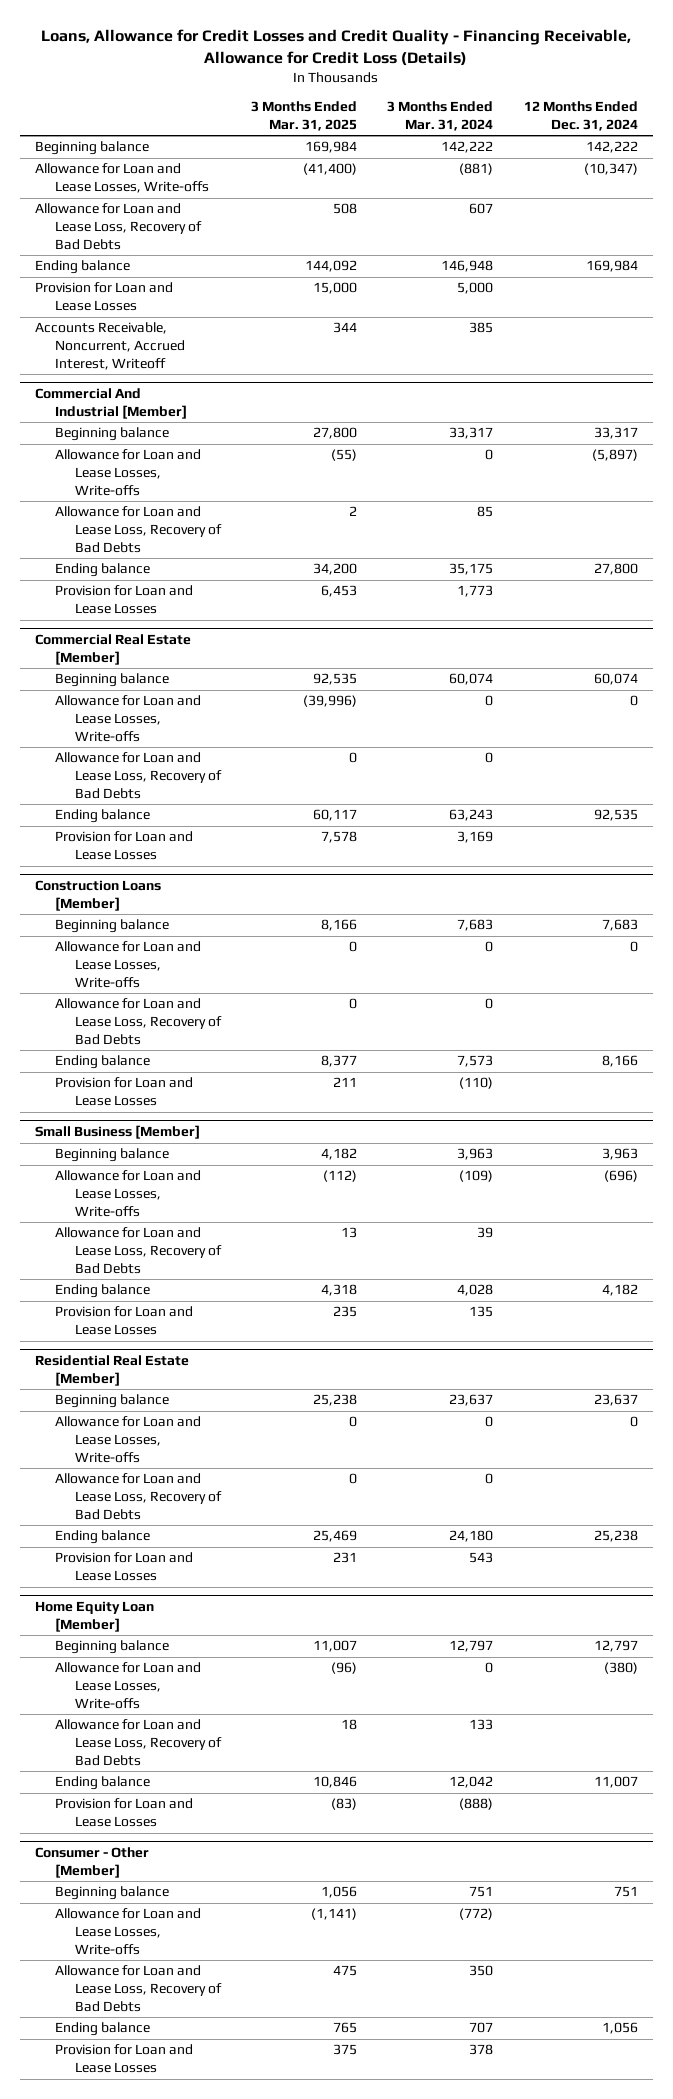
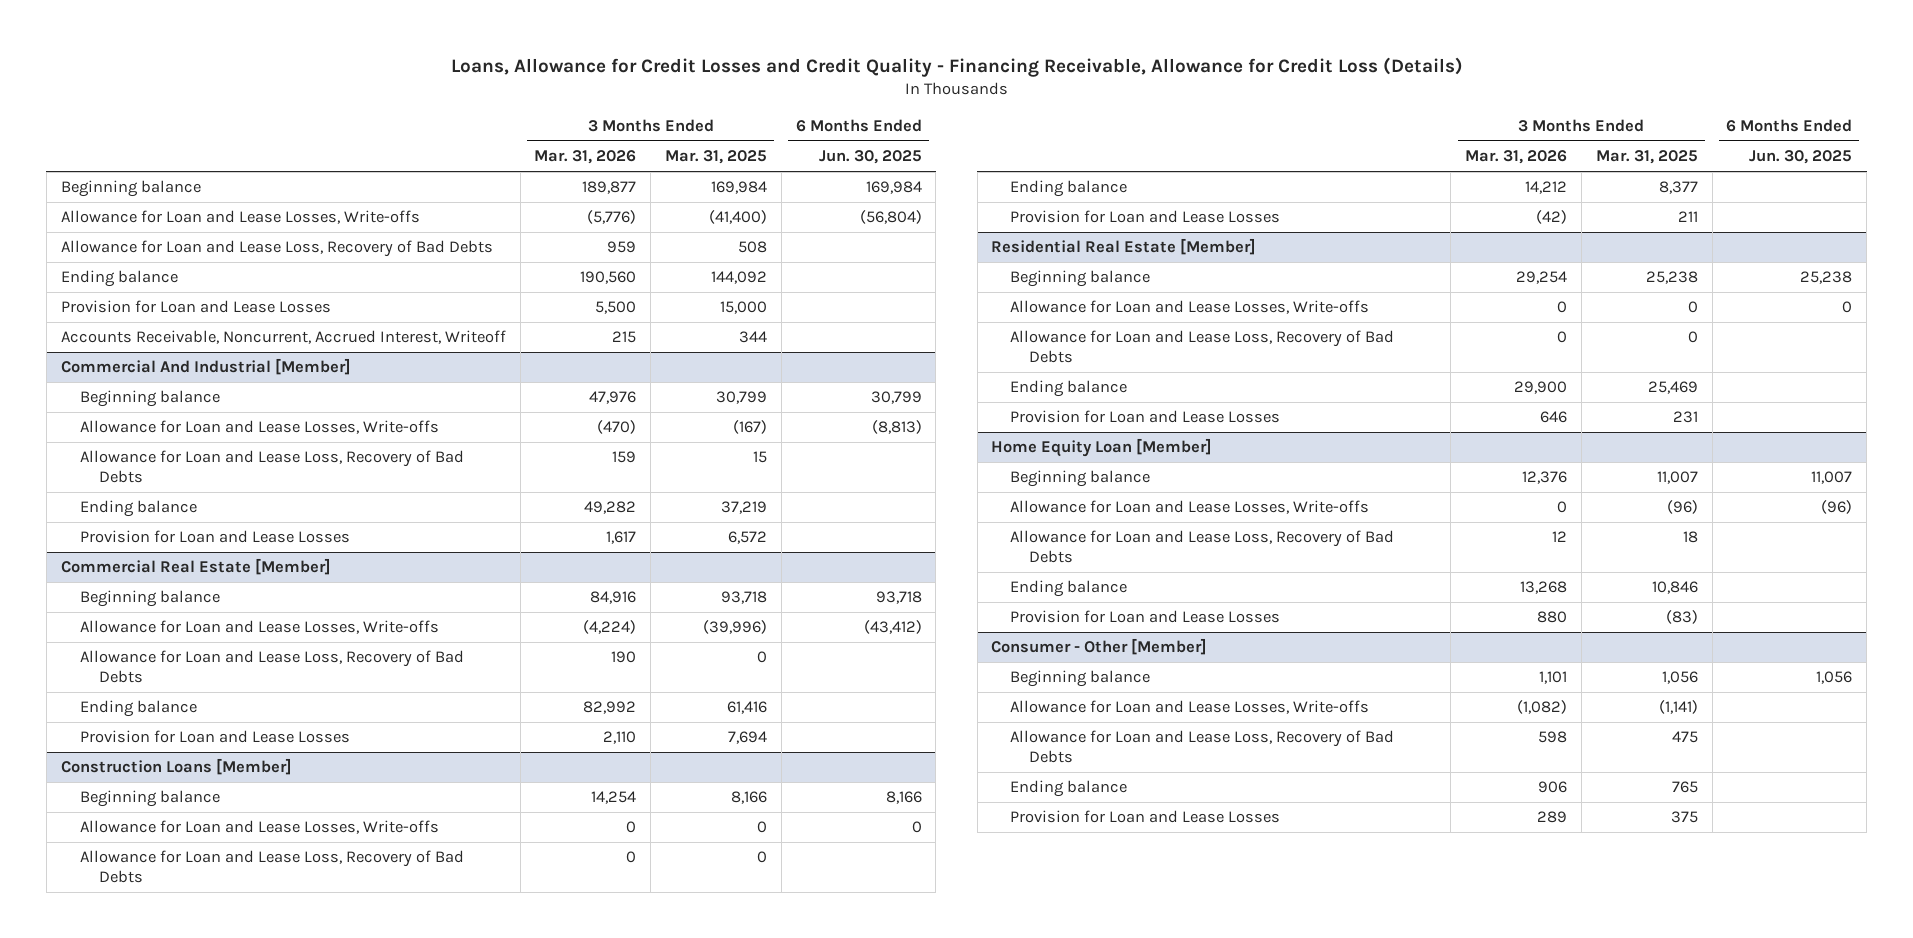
- | 3 Months Ended Mar. 31, 2025 | 3 Months Ended Mar. 31, 2024 | 12 Months Ended Dec. 31, 2024
+ | 3 Months Ended Mar. 31, 2026 | 3 Months Ended Mar. 31, 2025 | 6 Months Ended Jun. 30, 2025
@ Commercial And Industrial [Member]
- Beginning balance | 27,800 | 33,317 | 33,317
- Allowance for Loan and Lease Losses, Write-offs | (55) | 0 | (5,897)
- Allowance for Loan and Lease Loss, Recovery of Bad Debts | 2 | 85 |
- Ending balance | 34,200 | 35,175 | 27,800
- Provision for Loan and Lease Losses | 6,453 | 1,773 |
+ Beginning balance | 47,976 | 30,799 | 30,799
+ Allowance for Loan and Lease Losses, Write-offs | (470) | (167) | (8,813)
+ Allowance for Loan and Lease Loss, Recovery of Bad Debts | 159 | 15 |
+ Ending balance | 49,282 | 37,219 |
+ Provision for Loan and Lease Losses | 1,617 | 6,572 |
@ Commercial Real Estate [Member]
- Beginning balance | 92,535 | 60,074 | 60,074
+ Beginning balance | 84,916 | 93,718 | 93,718
- Ending balance | 60,117 | 63,243 | 92,535
- Provision for Loan and Lease Losses | 7,578 | 3,169 |
+ Ending balance | 82,992 | 61,416 |
+ Provision for Loan and Lease Losses | 2,110 | 7,694 |
- Small Business [Member]
- Beginning balance | 4,182 | 3,963 | 3,963
- Allowance for Loan and Lease Losses, Write-offs | (112) | (109) | (696)
- Allowance for Loan and Lease Loss, Recovery of Bad Debts | 13 | 39 |
- Ending balance | 4,318 | 4,028 | 4,182
- Provision for Loan and Lease Losses | 235 | 135 |

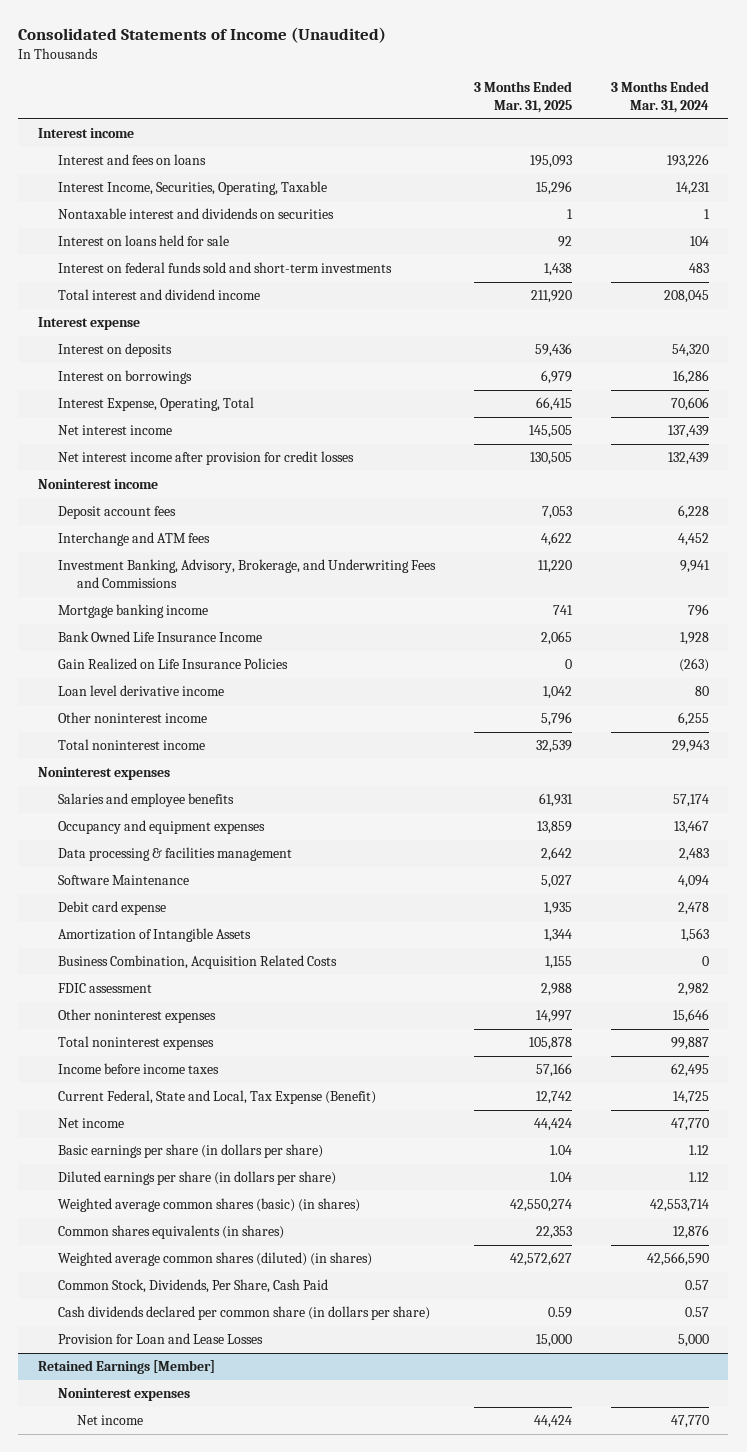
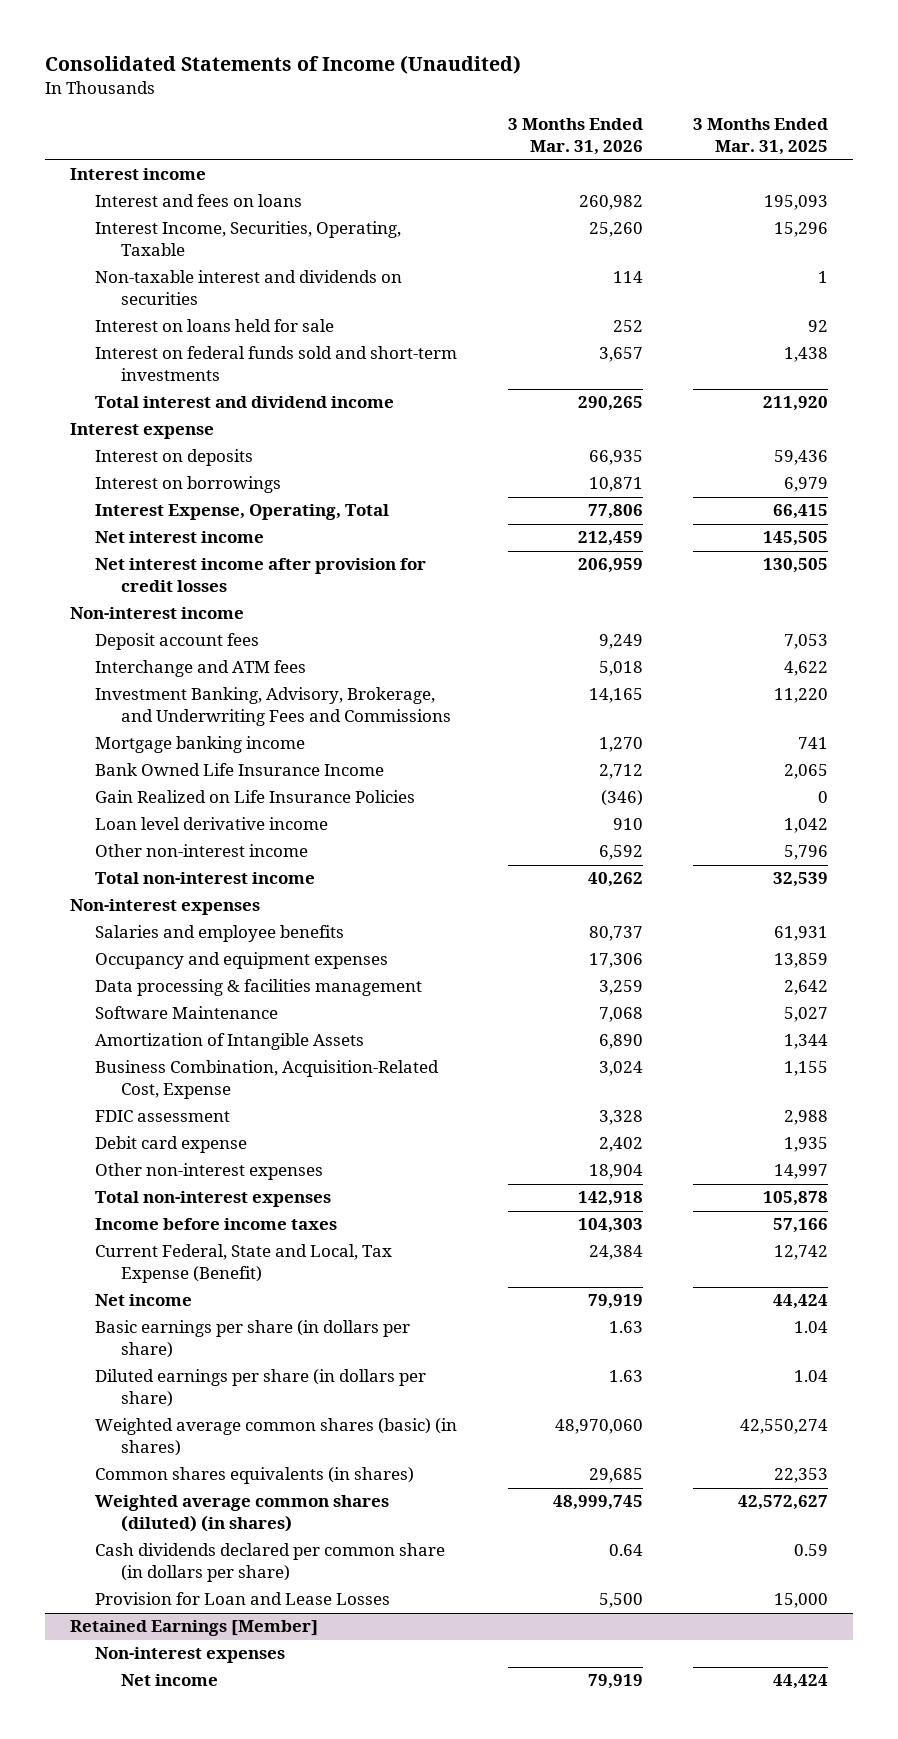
- | 3 Months Ended Mar. 31, 2025 | 3 Months Ended Mar. 31, 2024
+ | 3 Months Ended Mar. 31, 2026 | 3 Months Ended Mar. 31, 2025
- Nontaxable interest and dividends on securities | 1 | 1
+ Non-taxable interest and dividends on securities | 114 | 1
- Noninterest income
+ Non-interest income
- Other noninterest income | 5,796 | 6,255
- Total noninterest income | 32,539 | 29,943
- Noninterest expenses
+ Other non-interest income | 6,592 | 5,796
+ Total non-interest income | 40,262 | 32,539
+ Non-interest expenses
- Business Combination, Acquisition Related Costs | 1,155 | 0
+ Business Combination, Acquisition-Related Cost, Expense | 3,024 | 1,155
- Other noninterest expenses | 14,997 | 15,646
- Total noninterest expenses | 105,878 | 99,887
moved down: Debit card expense | 2,402 | 1,935
+ Other non-interest expenses | 18,904 | 14,997
+ Total non-interest expenses | 142,918 | 105,878
- Common Stock, Dividends, Per Share, Cash Paid | | 0.57
@ Retained Earnings [Member]
- Noninterest expenses
+ Non-interest expenses

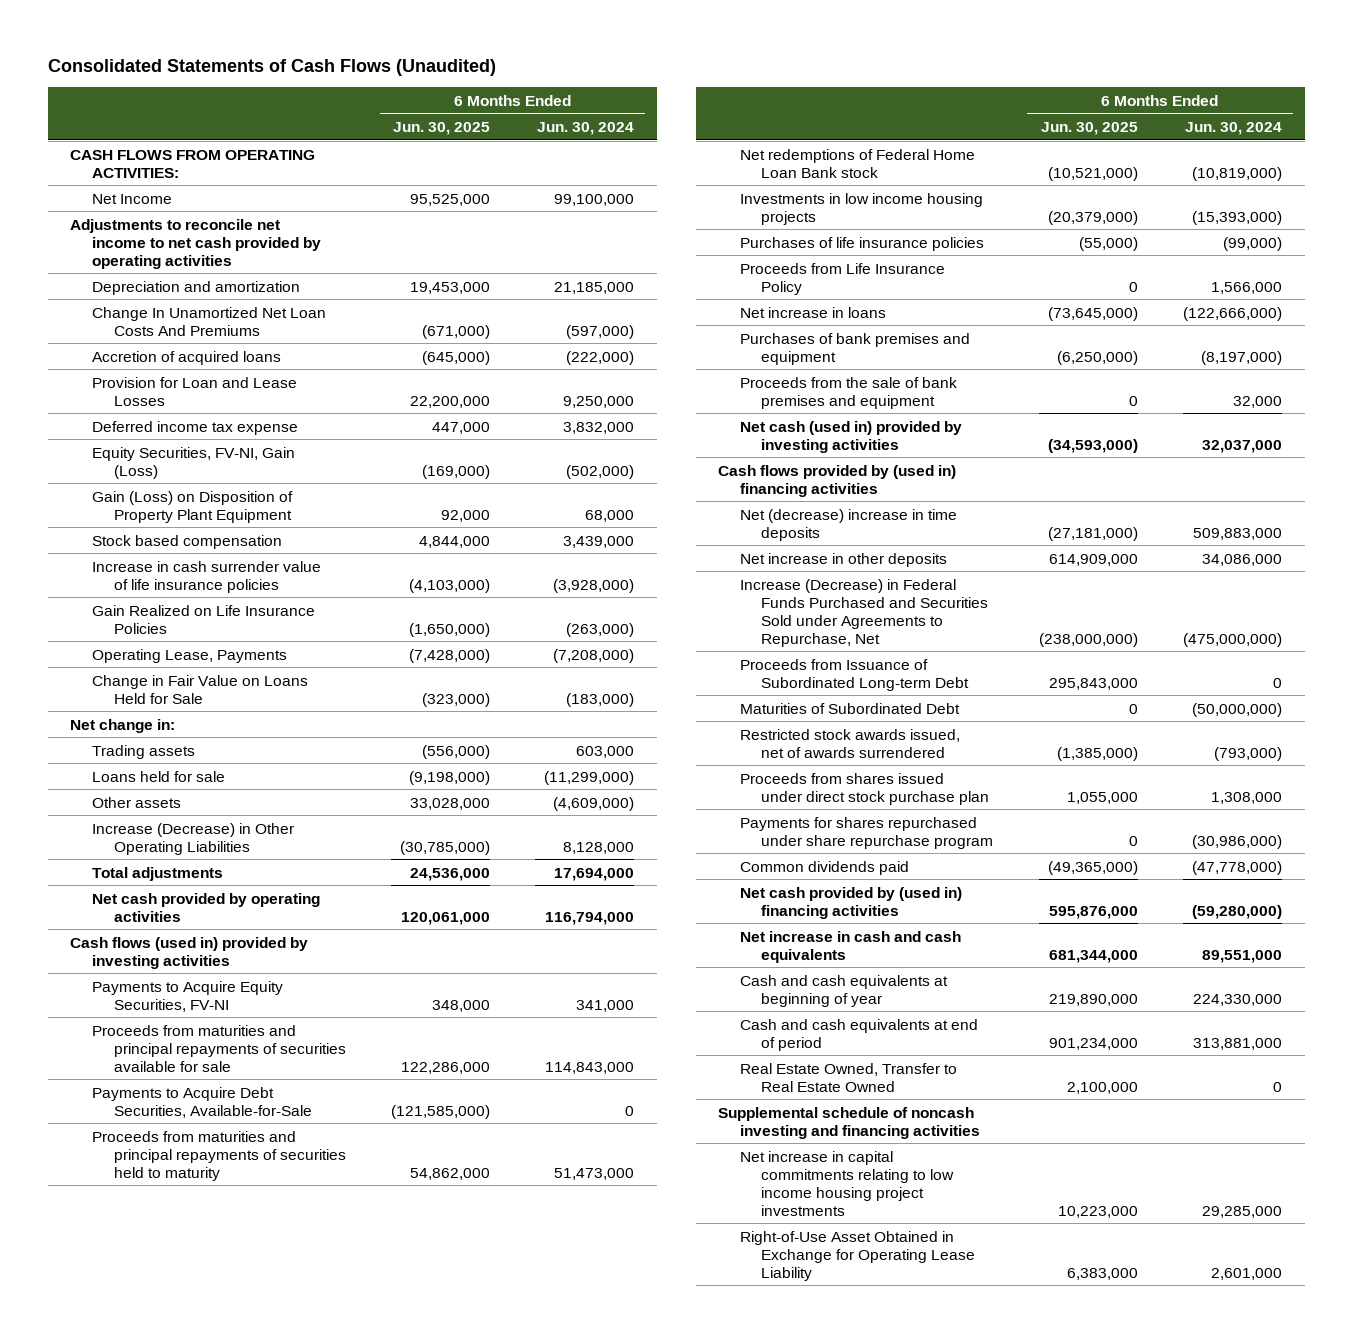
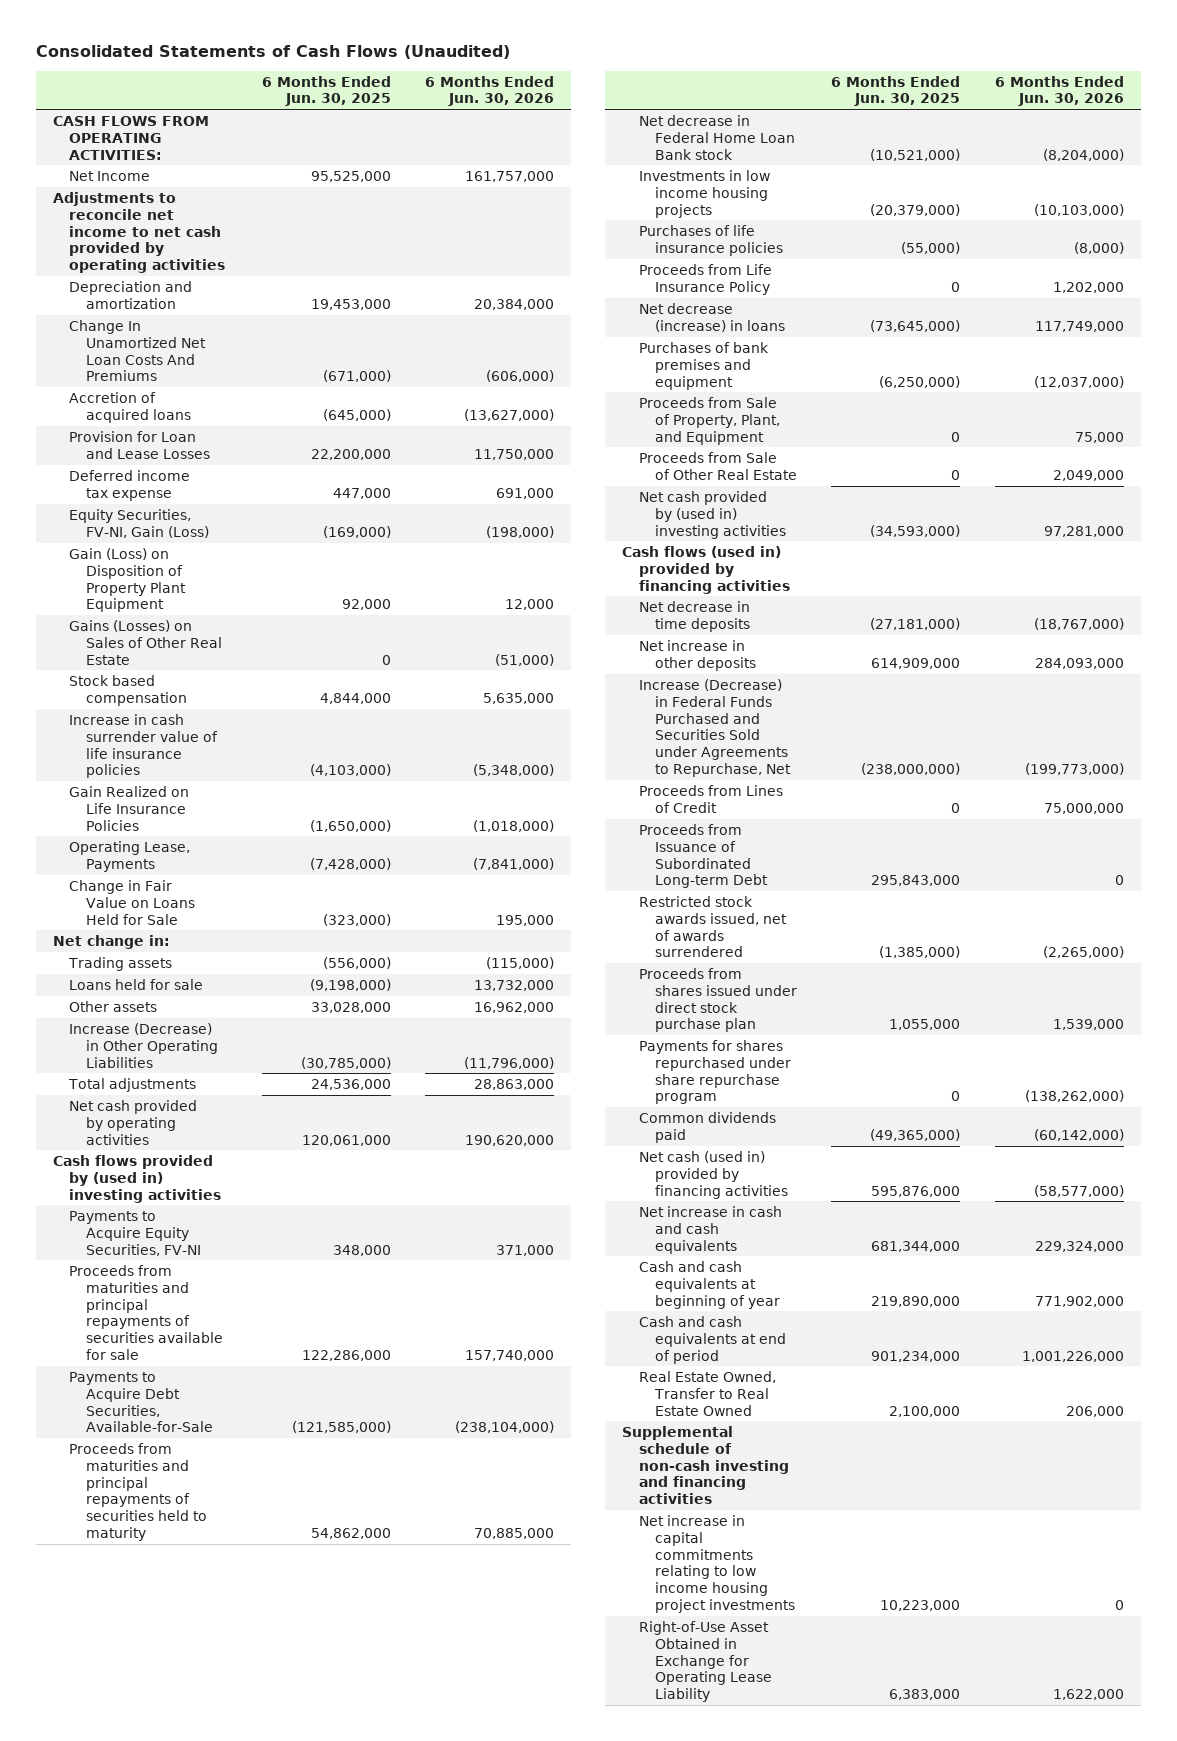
- | 6 Months Ended Jun. 30, 2025 | 6 Months Ended Jun. 30, 2024
+ | 6 Months Ended Jun. 30, 2025 | 6 Months Ended Jun. 30, 2026
+ Gains (Losses) on Sales of Other Real Estate | 0 | (51,000)
- Cash flows (used in) provided by investing activities
+ Cash flows provided by (used in) investing activities
- Net redemptions of Federal Home Loan Bank stock | (10,521,000) | (10,819,000)
+ Net decrease in Federal Home Loan Bank stock | (10,521,000) | (8,204,000)
- Net increase in loans | (73,645,000) | (122,666,000)
+ Net decrease (increase) in loans | (73,645,000) | 117,749,000
- Proceeds from the sale of bank premises and equipment | 0 | 32,000
- Net cash (used in) provided by investing activities | (34,593,000) | 32,037,000
- Cash flows provided by (used in) financing activities
- Net (decrease) increase in time deposits | (27,181,000) | 509,883,000
+ Proceeds from Sale of Property, Plant, and Equipment | 0 | 75,000
+ Proceeds from Sale of Other Real Estate | 0 | 2,049,000
+ Net cash provided by (used in) investing activities | (34,593,000) | 97,281,000
+ Cash flows (used in) provided by financing activities
+ Net decrease in time deposits | (27,181,000) | (18,767,000)
+ Proceeds from Lines of Credit | 0 | 75,000,000
- Maturities of Subordinated Debt | 0 | (50,000,000)
- Net cash provided by (used in) financing activities | 595,876,000 | (59,280,000)
+ Net cash (used in) provided by financing activities | 595,876,000 | (58,577,000)
- Supplemental schedule of noncash investing and financing activities
+ Supplemental schedule of non-cash investing and financing activities

